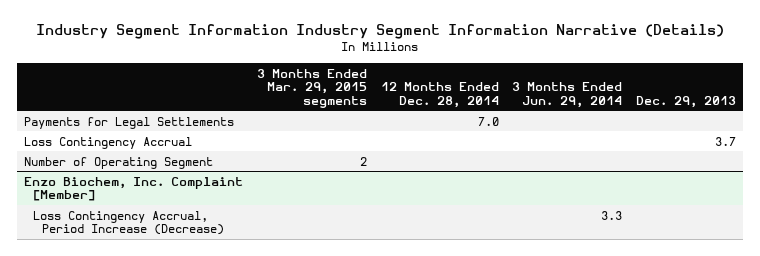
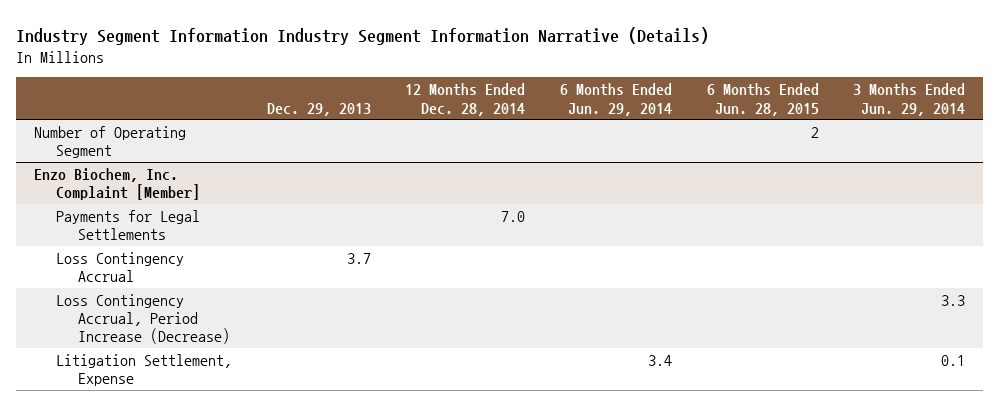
- | 3 Months Ended Mar. 29, 2015 segments | 12 Months Ended Dec. 28, 2014 | 3 Months Ended Jun. 29, 2014 | Dec. 29, 2013
+ | Dec. 29, 2013 | 12 Months Ended Dec. 28, 2014 | 6 Months Ended Jun. 29, 2014 | 6 Months Ended Jun. 28, 2015 | 3 Months Ended Jun. 29, 2014
- Payments for Legal Settlements | | 7.0 | |
- Loss Contingency Accrual | | | | 3.7
@ Enzo Biochem, Inc. Complaint [Member]
+ Payments for Legal Settlements | | 7.0 | | |
+ Loss Contingency Accrual | 3.7 | | | |
+ Litigation Settlement, Expense | | | 3.4 | | 0.1

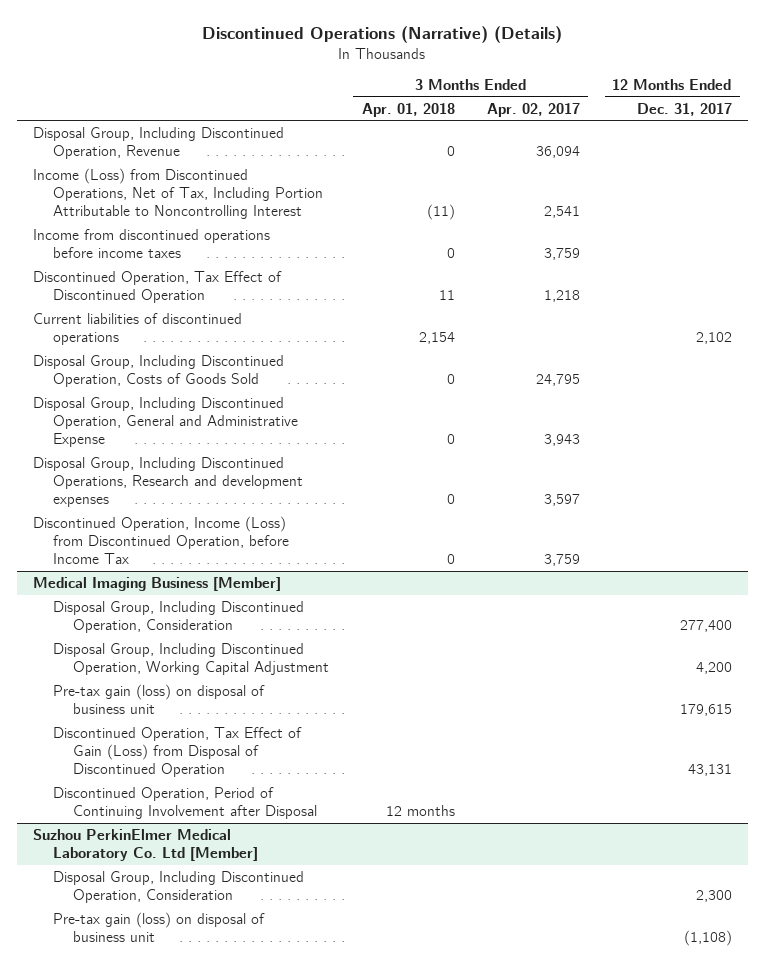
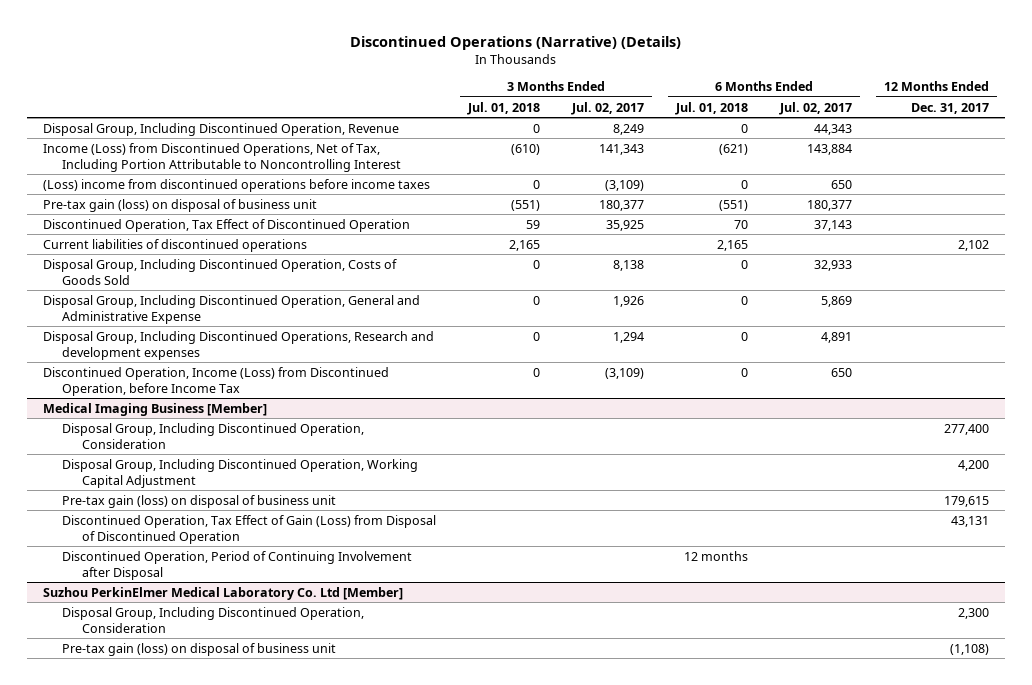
- | 3 Months Ended Apr. 01, 2018 | 3 Months Ended Apr. 02, 2017 | 12 Months Ended Dec. 31, 2017
+ | 3 Months Ended Jul. 01, 2018 | 3 Months Ended Jul. 02, 2017 | 6 Months Ended Jul. 01, 2018 | 6 Months Ended Jul. 02, 2017 | 12 Months Ended Dec. 31, 2017
- Income from discontinued operations before income taxes | 0 | 3,759 |
+ (Loss) income from discontinued operations before income taxes | 0 | (3,109) | 0 | 650 |
+ Pre-tax gain (loss) on disposal of business unit | (551) | 180,377 | (551) | 180,377 |

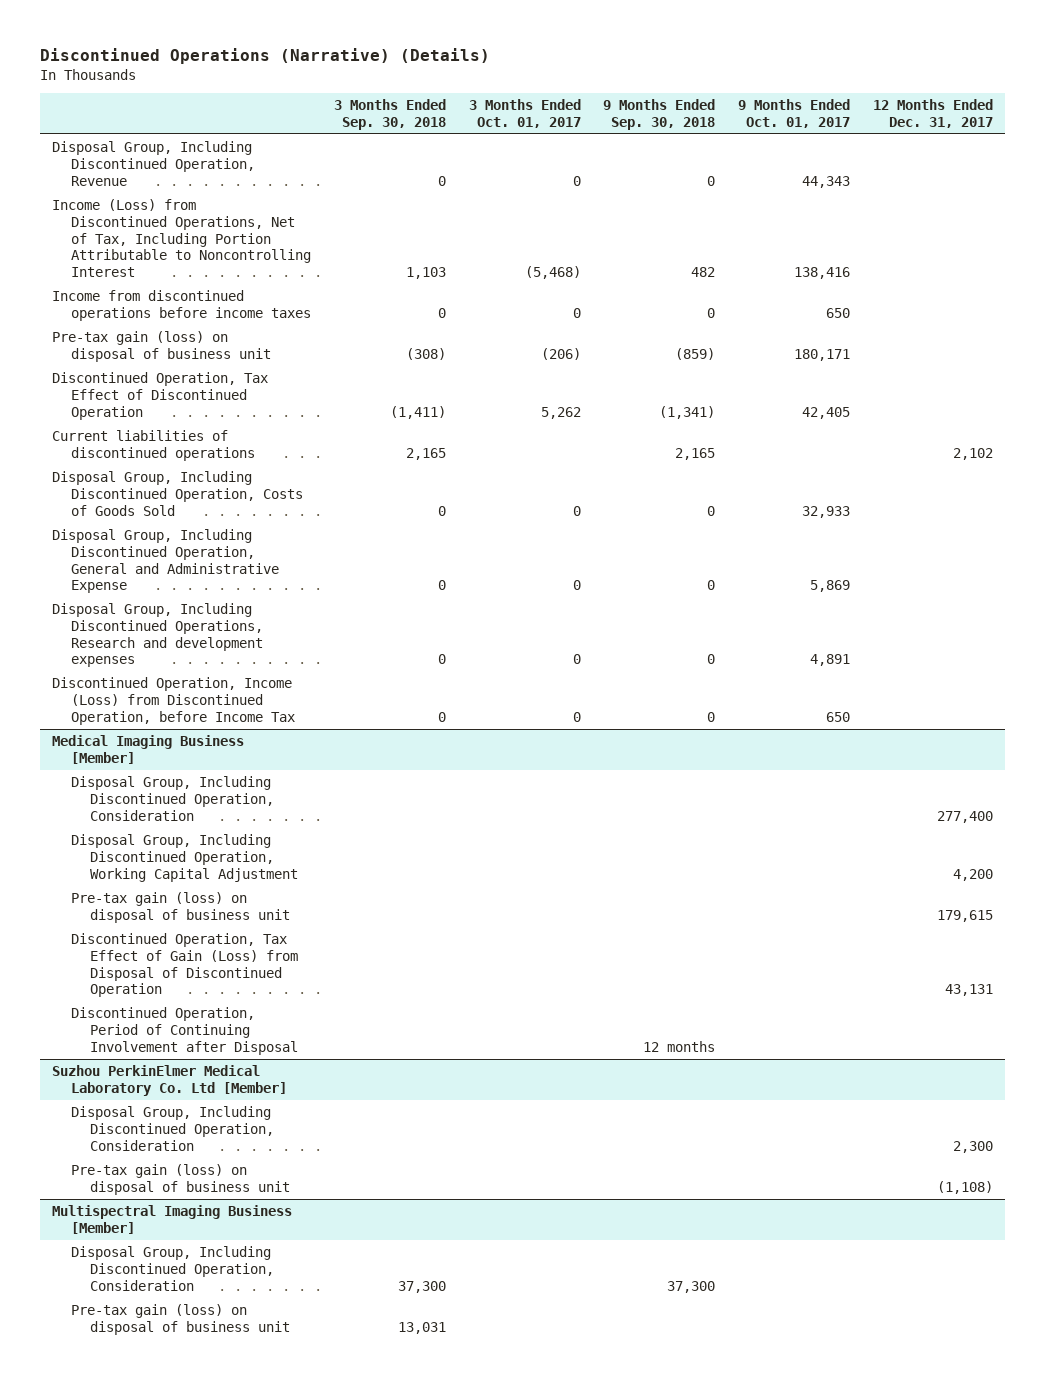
- | 3 Months Ended Jul. 01, 2018 | 3 Months Ended Jul. 02, 2017 | 6 Months Ended Jul. 01, 2018 | 6 Months Ended Jul. 02, 2017 | 12 Months Ended Dec. 31, 2017
+ | 3 Months Ended Sep. 30, 2018 | 3 Months Ended Oct. 01, 2017 | 9 Months Ended Sep. 30, 2018 | 9 Months Ended Oct. 01, 2017 | 12 Months Ended Dec. 31, 2017
- (Loss) income from discontinued operations before income taxes | 0 | (3,109) | 0 | 650 |
+ Income from discontinued operations before income taxes | 0 | 0 | 0 | 650 |
+ Multispectral Imaging Business [Member]
+ Disposal Group, Including Discontinued Operation, Consideration | 37,300 | | 37,300 | |
+ Pre-tax gain (loss) on disposal of business unit | 13,031 | | | |

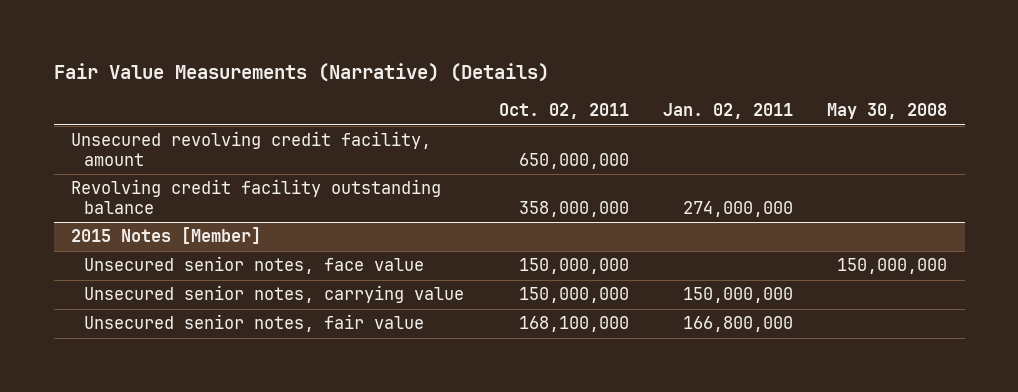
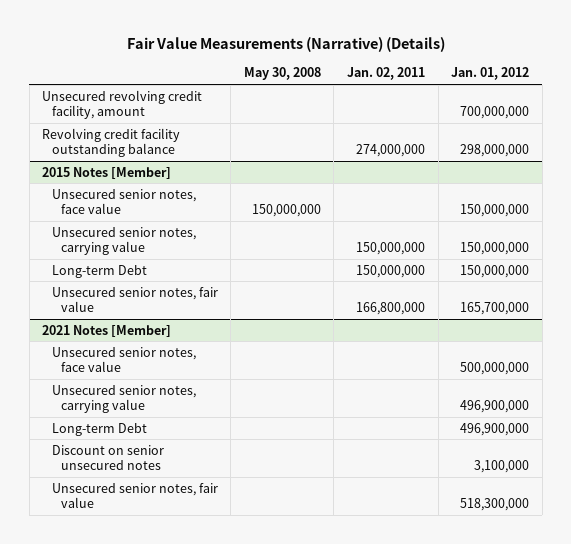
- | Oct. 02, 2011 | Jan. 02, 2011 | May 30, 2008
+ | May 30, 2008 | Jan. 02, 2011 | Jan. 01, 2012
@ 2015 Notes [Member]
+ Long-term Debt | | 150,000,000 | 150,000,000
+ 2021 Notes [Member]
+ Unsecured senior notes, face value | | | 500,000,000
+ Unsecured senior notes, carrying value | | | 496,900,000
+ Long-term Debt | | | 496,900,000
+ Discount on senior unsecured notes | | | 3,100,000
+ Unsecured senior notes, fair value | | | 518,300,000

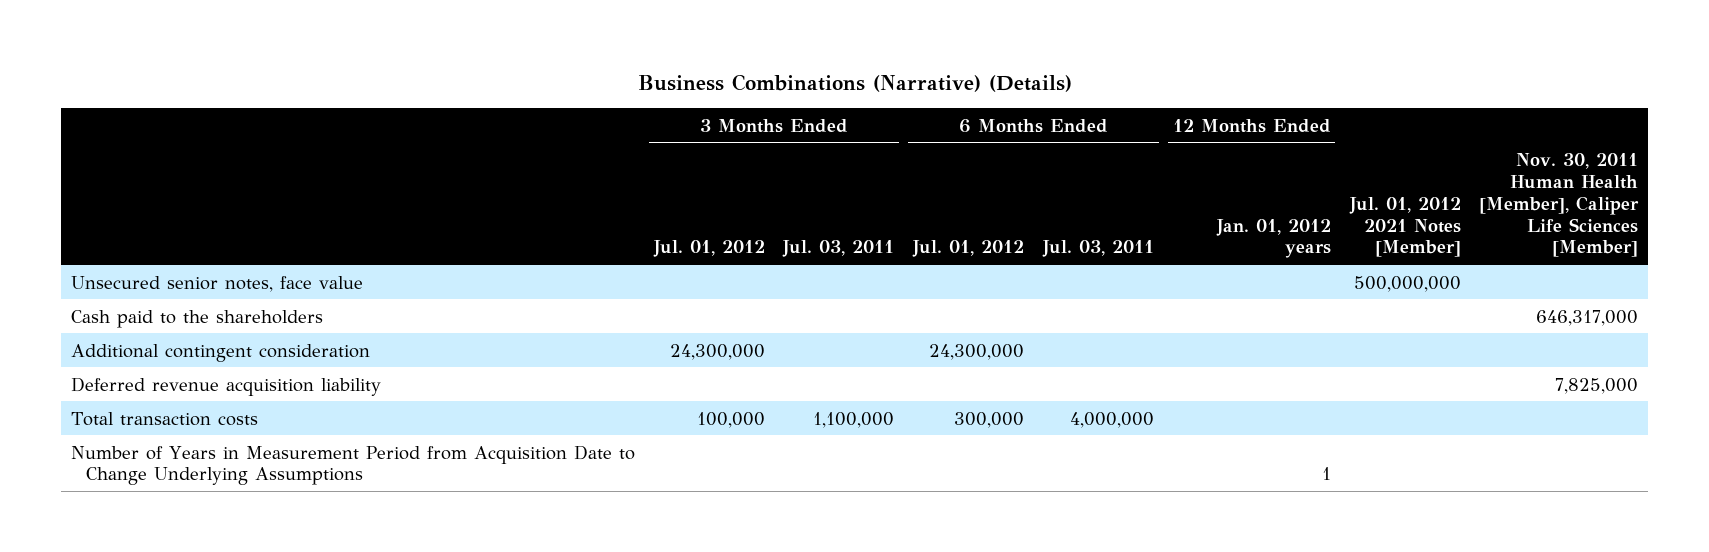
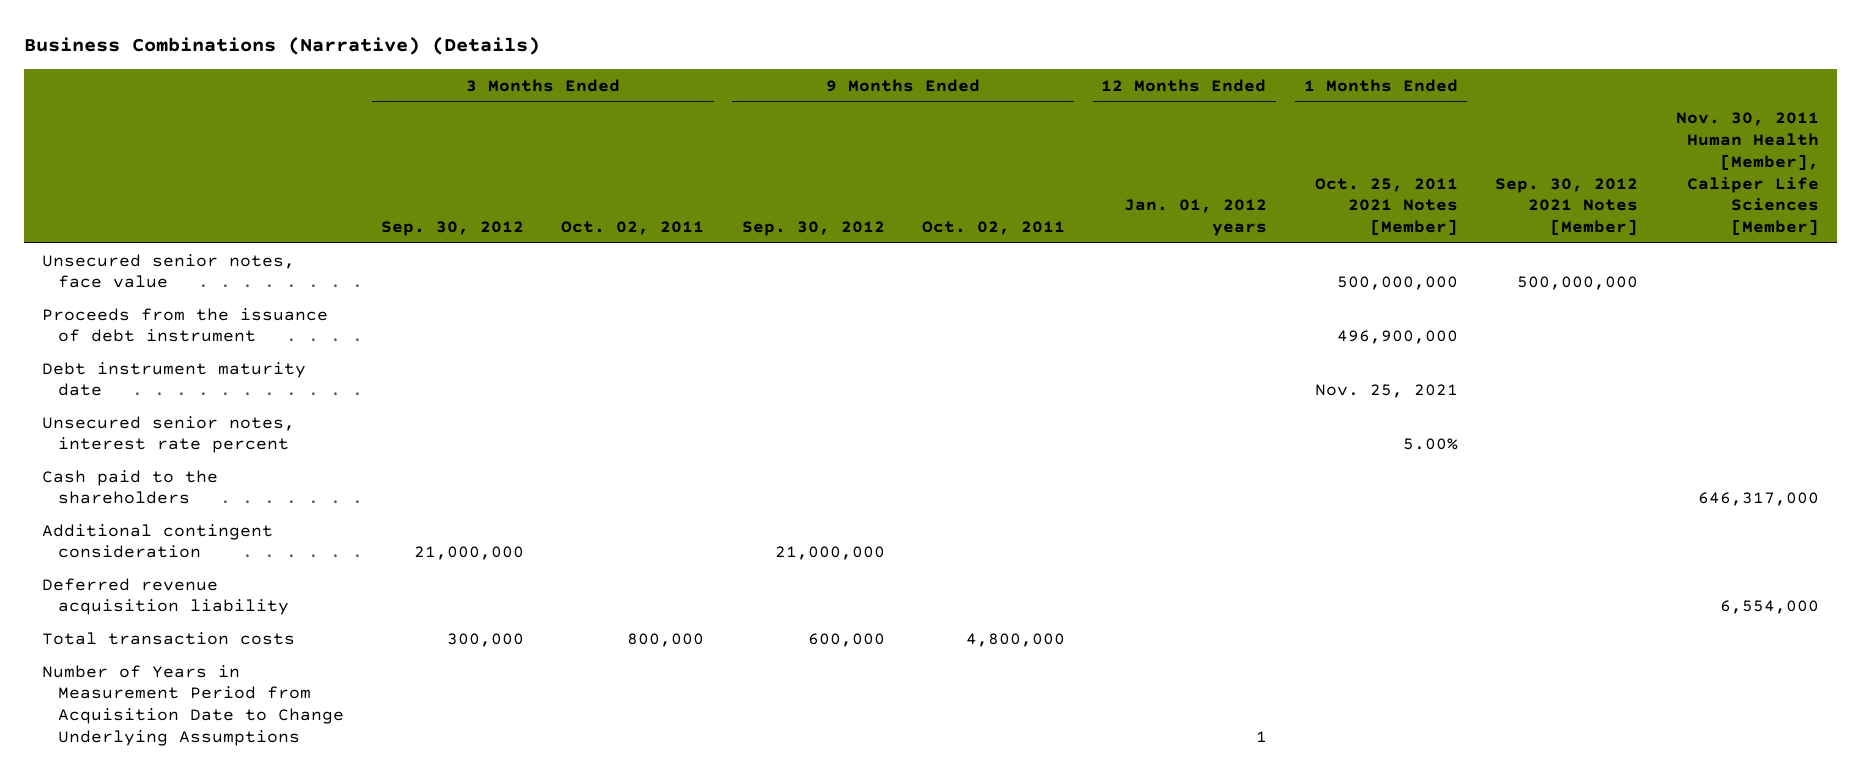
- | 3 Months Ended Jul. 01, 2012 | 3 Months Ended Jul. 03, 2011 | 6 Months Ended Jul. 01, 2012 | 6 Months Ended Jul. 03, 2011 | 12 Months Ended Jan. 01, 2012 years | Jul. 01, 2012 2021 Notes [Member] | Nov. 30, 2011 Human Health [Member], Caliper Life Sciences [Member]
+ | 3 Months Ended Sep. 30, 2012 | 3 Months Ended Oct. 02, 2011 | 9 Months Ended Sep. 30, 2012 | 9 Months Ended Oct. 02, 2011 | 12 Months Ended Jan. 01, 2012 years | 1 Months Ended Oct. 25, 2011 2021 Notes [Member] | Sep. 30, 2012 2021 Notes [Member] | Nov. 30, 2011 Human Health [Member], Caliper Life Sciences [Member]
+ Proceeds from the issuance of debt instrument | | | | | | 496,900,000 | |
+ Debt instrument maturity date | | | | | | Nov. 25, 2021 | |
+ Unsecured senior notes, interest rate percent | | | | | | 5.00% | |
- Deferred revenue acquisition liability | | | | | | | 7,825,000
+ Deferred revenue acquisition liability | | | | | | | | 6,554,000

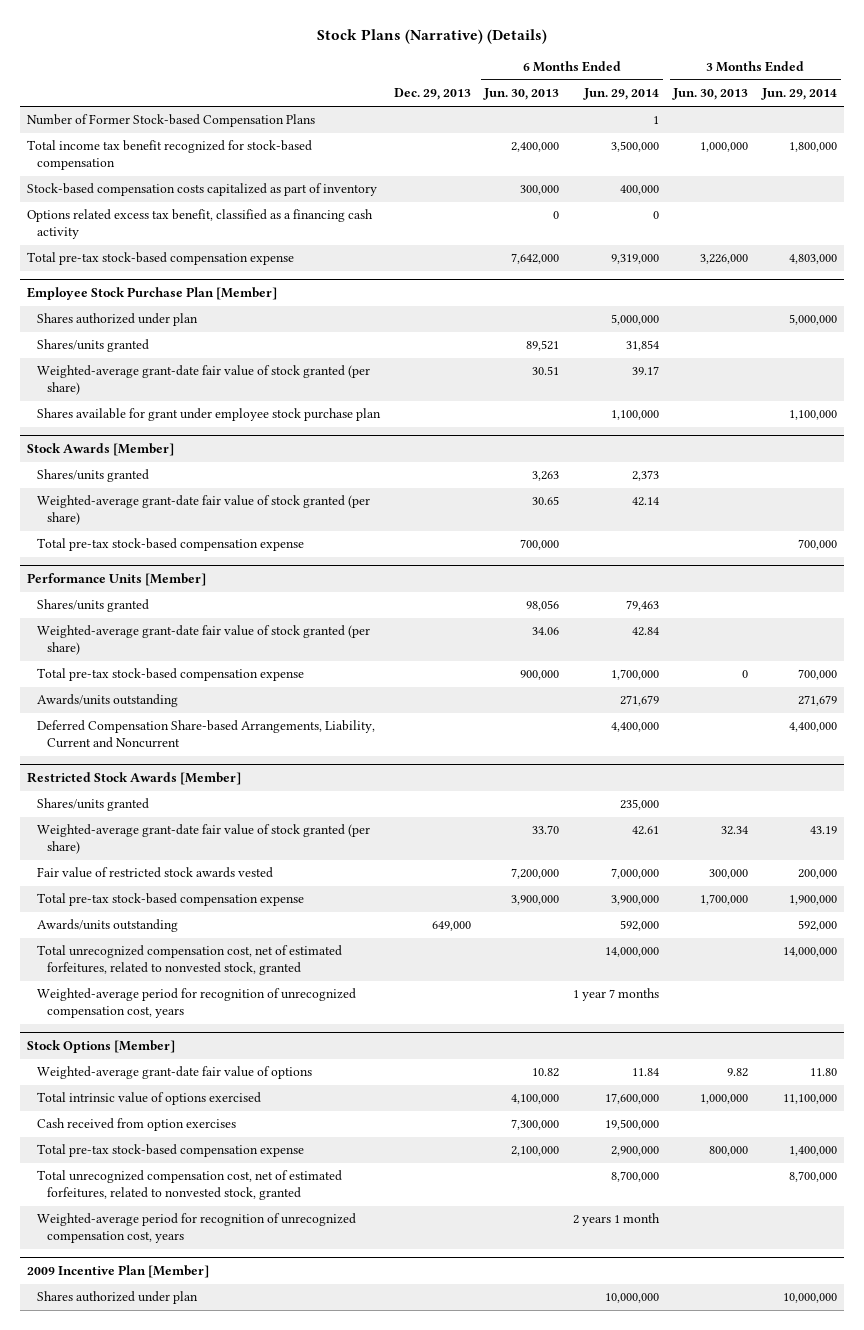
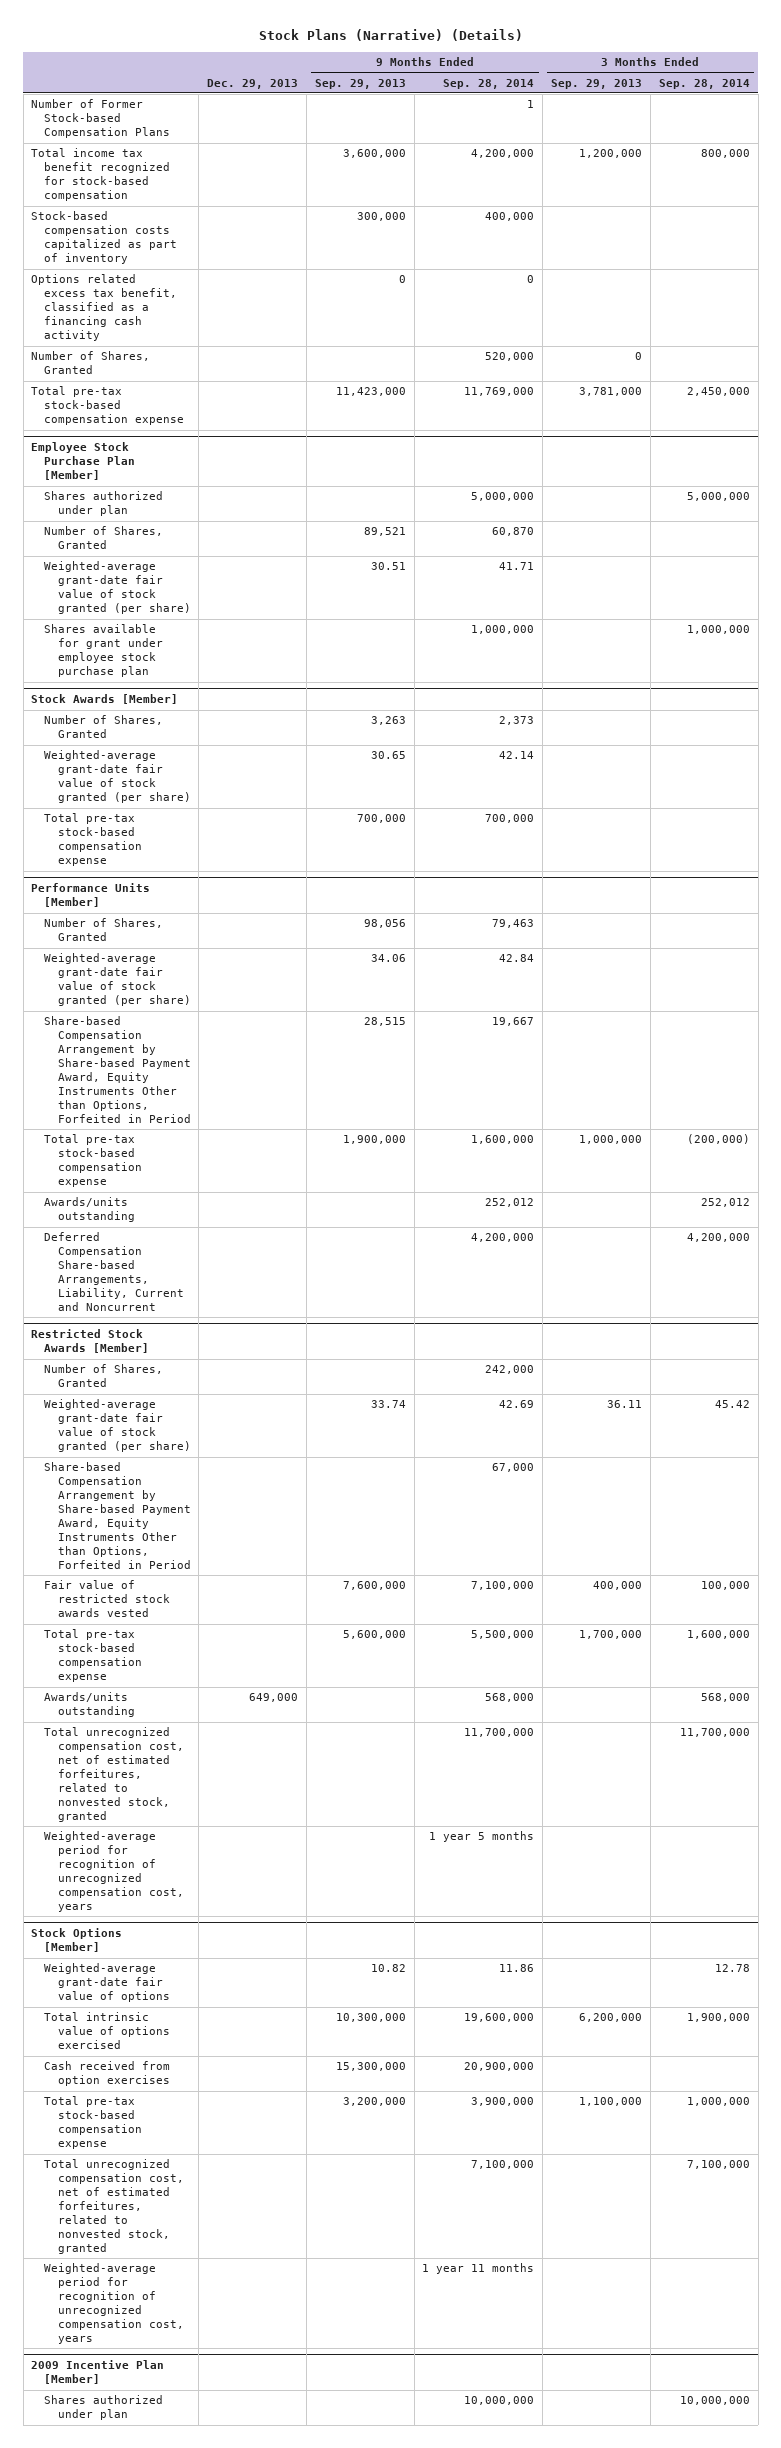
- | Dec. 29, 2013 | 6 Months Ended Jun. 30, 2013 | 6 Months Ended Jun. 29, 2014 | 3 Months Ended Jun. 30, 2013 | 3 Months Ended Jun. 29, 2014
+ | Dec. 29, 2013 | 9 Months Ended Sep. 29, 2013 | 9 Months Ended Sep. 28, 2014 | 3 Months Ended Sep. 29, 2013 | 3 Months Ended Sep. 28, 2014
+ Number of Shares, Granted | | | 520,000 | 0 |
@ Employee Stock Purchase Plan [Member]
- Shares/units granted | | 89,521 | 31,854 | |
+ Number of Shares, Granted | | 89,521 | 60,870 | |
@ Stock Awards [Member]
- Shares/units granted | | 3,263 | 2,373 | |
+ Number of Shares, Granted | | 3,263 | 2,373 | |
@ Performance Units [Member]
- Shares/units granted | | 98,056 | 79,463 | |
+ Number of Shares, Granted | | 98,056 | 79,463 | |
+ Share-based Compensation Arrangement by Share-based Payment Award, Equity Instruments Other than Options, Forfeited in Period | | 28,515 | 19,667 | |
@ Restricted Stock Awards [Member]
- Shares/units granted | | | 235,000 | |
+ Number of Shares, Granted | | | 242,000 | |
+ Share-based Compensation Arrangement by Share-based Payment Award, Equity Instruments Other than Options, Forfeited in Period | | | 67,000 | |

